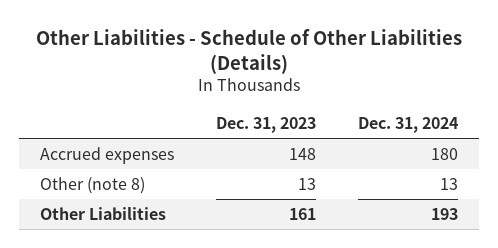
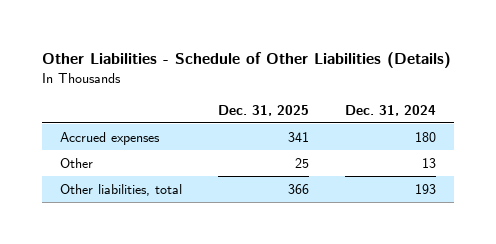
- | Dec. 31, 2023 | Dec. 31, 2024
+ | Dec. 31, 2025 | Dec. 31, 2024
- Other (note 8) | 13 | 13
- Other Liabilities | 161 | 193
+ Other | 25 | 13
+ Other liabilities, total | 366 | 193

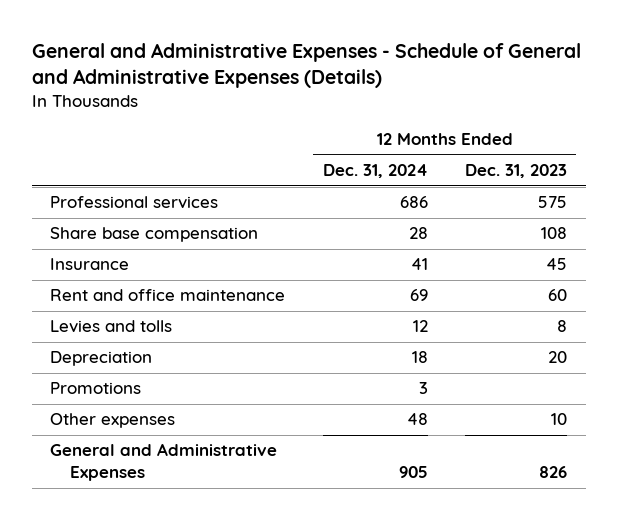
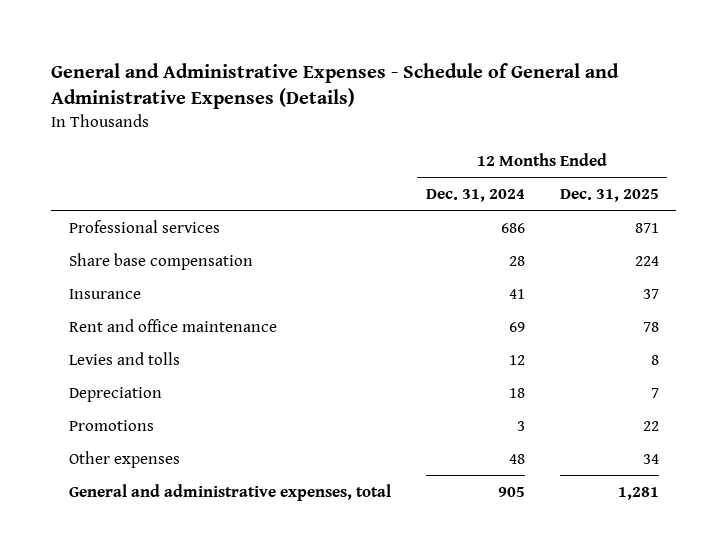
- | 12 Months Ended Dec. 31, 2024 | 12 Months Ended Dec. 31, 2023
+ | 12 Months Ended Dec. 31, 2024 | 12 Months Ended Dec. 31, 2025
- General and Administrative Expenses | 905 | 826
+ General and administrative expenses, total | 905 | 1,281

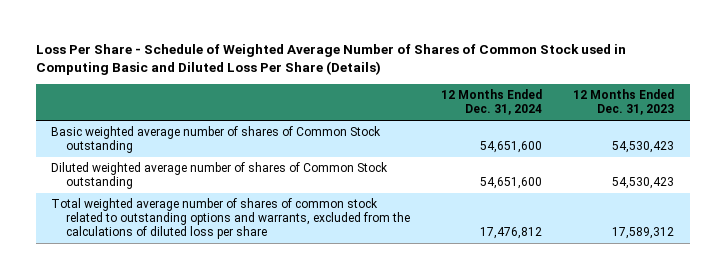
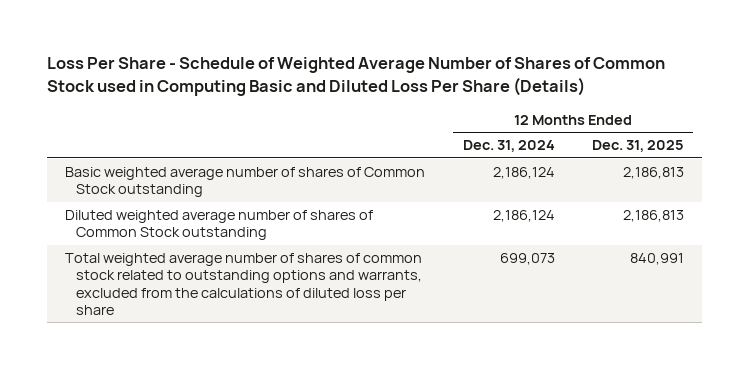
- | 12 Months Ended Dec. 31, 2024 | 12 Months Ended Dec. 31, 2023
+ | 12 Months Ended Dec. 31, 2024 | 12 Months Ended Dec. 31, 2025
- Basic weighted average number of shares of Common Stock outstanding | 54,651,600 | 54,530,423
- Diluted weighted average number of shares of Common Stock outstanding | 54,651,600 | 54,530,423
- Total weighted average number of shares of common stock related to outstanding options and warrants, excluded from the calculations of diluted loss per share | 17,476,812 | 17,589,312
+ Basic weighted average number of shares of Common Stock outstanding | 2,186,124 | 2,186,813
+ Diluted weighted average number of shares of Common Stock outstanding | 2,186,124 | 2,186,813
+ Total weighted average number of shares of common stock related to outstanding options and warrants, excluded from the calculations of diluted loss per share | 699,073 | 840,991

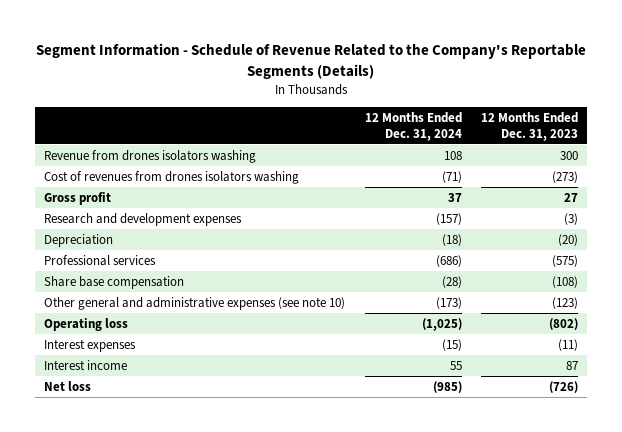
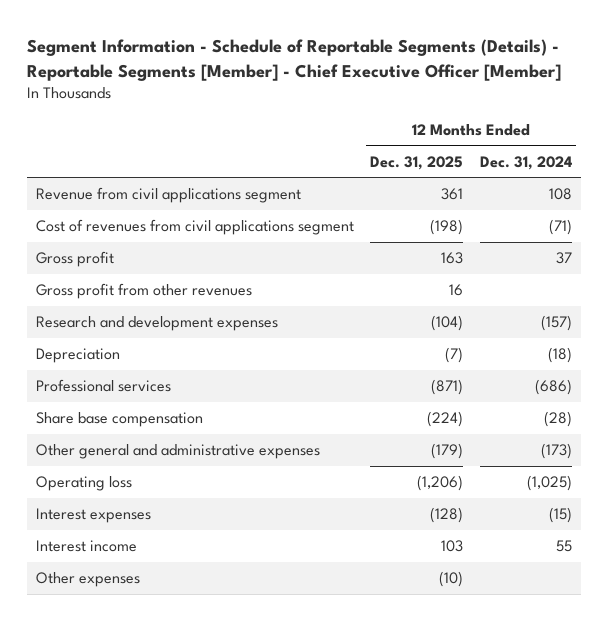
- Segment Information - Schedule of Revenue Related to the Company's Reportable Segments (Details)
+ Segment Information - Schedule of Reportable Segments (Details) - Reportable Segments [Member] - Chief Executive Officer [Member]
- | 12 Months Ended Dec. 31, 2024 | 12 Months Ended Dec. 31, 2023
+ | 12 Months Ended Dec. 31, 2025 | 12 Months Ended Dec. 31, 2024
- Revenue from drones isolators washing | 108 | 300
- Cost of revenues from drones isolators washing | (71) | (273)
+ Revenue from civil applications segment | 361 | 108
+ Cost of revenues from civil applications segment | (198) | (71)
+ Gross profit from other revenues | 16 |
- Other general and administrative expenses (see note 10) | (173) | (123)
+ Other general and administrative expenses | (179) | (173)
- Net loss | (985) | (726)
+ Other expenses | (10) |

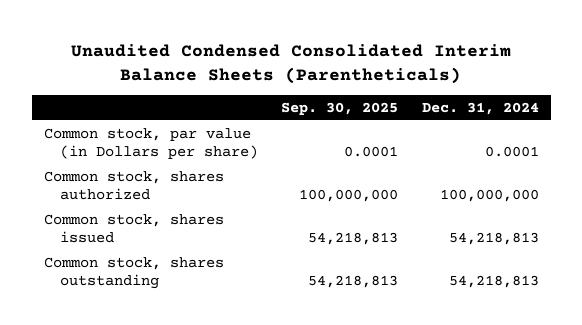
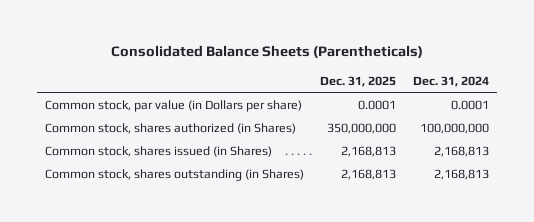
- Unaudited Condensed Consolidated Interim Balance Sheets (Parentheticals)
+ Consolidated Balance Sheets (Parentheticals)
- | Sep. 30, 2025 | Dec. 31, 2024
+ | Dec. 31, 2025 | Dec. 31, 2024
- Common stock, shares authorized | 100,000,000 | 100,000,000
- Common stock, shares issued | 54,218,813 | 54,218,813
- Common stock, shares outstanding | 54,218,813 | 54,218,813
+ Common stock, shares authorized (in Shares) | 350,000,000 | 100,000,000
+ Common stock, shares issued (in Shares) | 2,168,813 | 2,168,813
+ Common stock, shares outstanding (in Shares) | 2,168,813 | 2,168,813

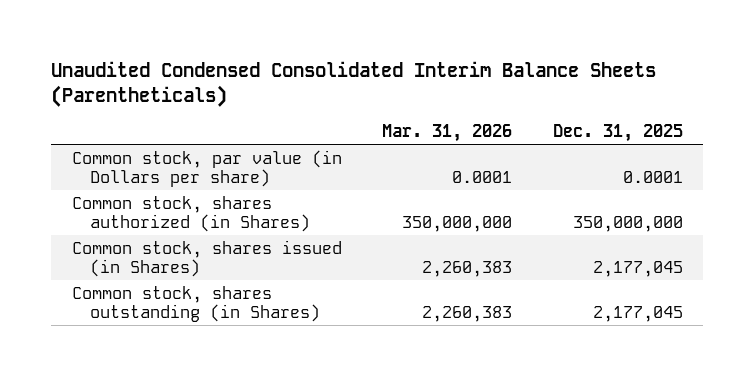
- Consolidated Balance Sheets (Parentheticals)
+ Unaudited Condensed Consolidated Interim Balance Sheets (Parentheticals)
- | Dec. 31, 2025 | Dec. 31, 2024
+ | Mar. 31, 2026 | Dec. 31, 2025
- Common stock, shares issued (in Shares) | 2,168,813 | 2,168,813
- Common stock, shares outstanding (in Shares) | 2,168,813 | 2,168,813
+ Common stock, shares issued (in Shares) | 2,260,383 | 2,177,045
+ Common stock, shares outstanding (in Shares) | 2,260,383 | 2,177,045

